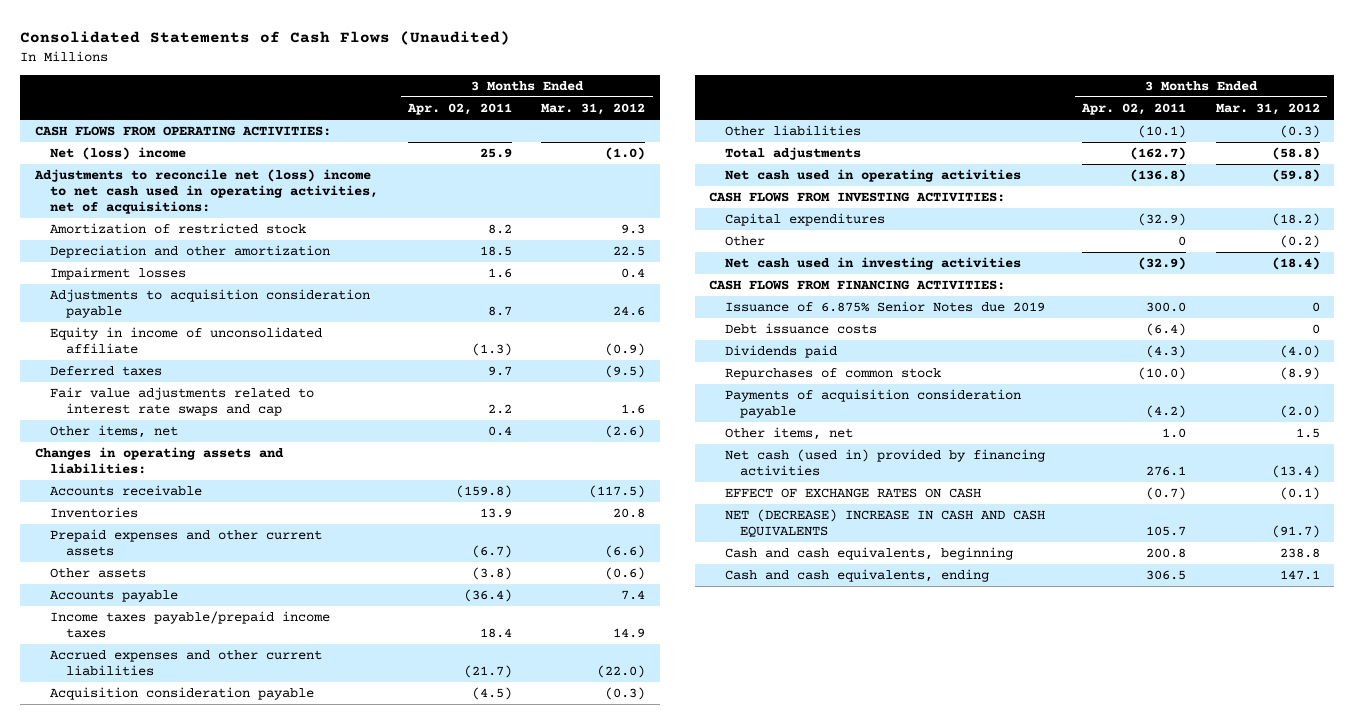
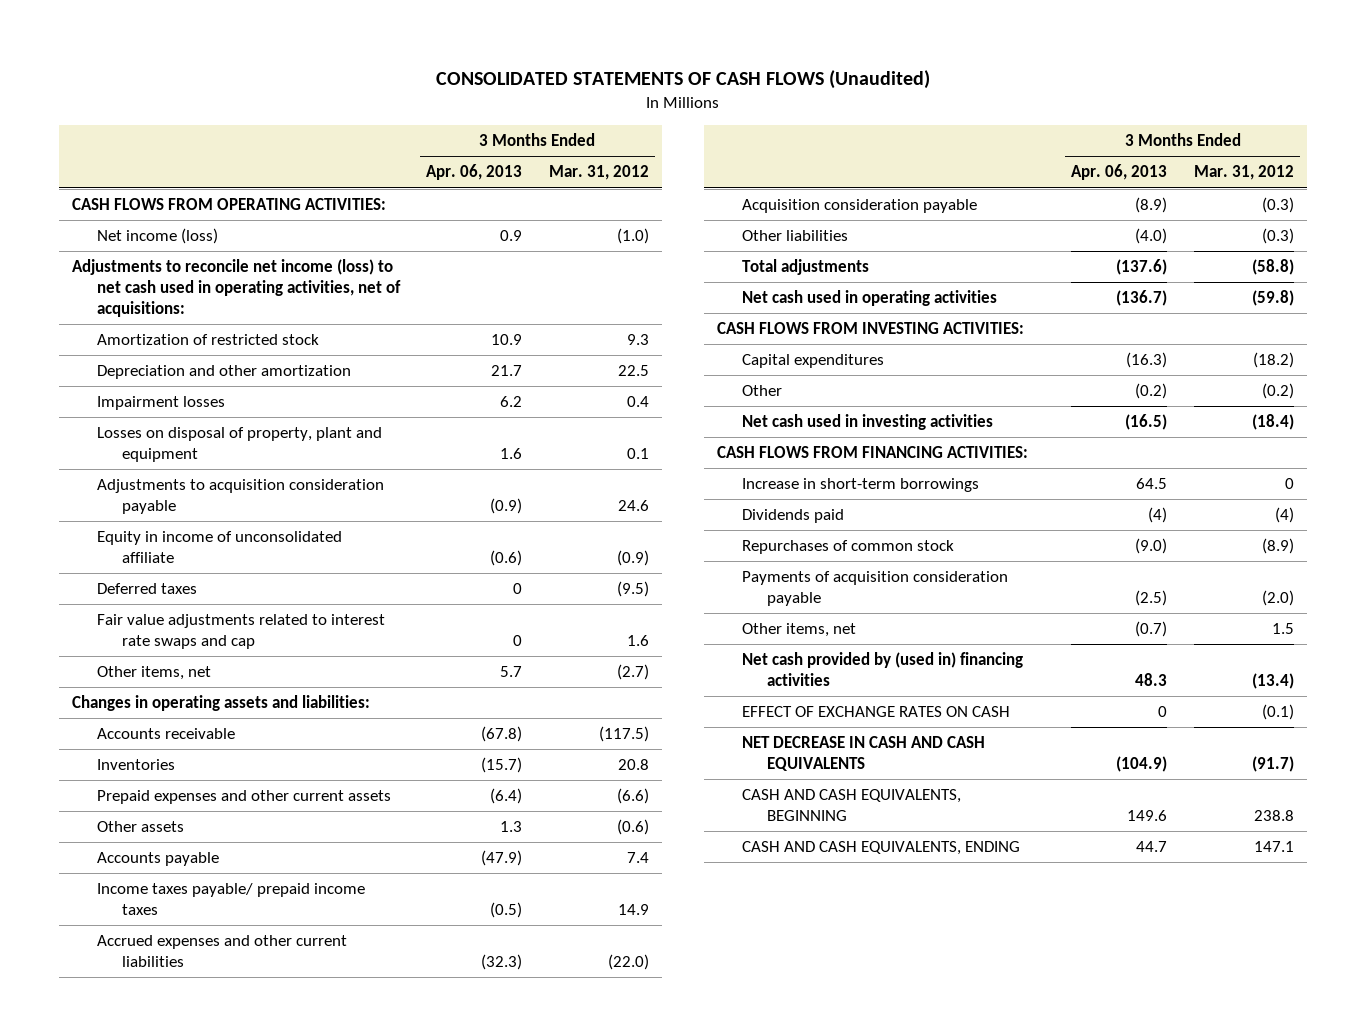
- Consolidated Statements of Cash Flows (Unaudited)
+ CONSOLIDATED STATEMENTS OF CASH FLOWS (Unaudited)
- | 3 Months Ended Apr. 02, 2011 | 3 Months Ended Mar. 31, 2012
+ | 3 Months Ended Apr. 06, 2013 | 3 Months Ended Mar. 31, 2012
- Net (loss) income | 25.9 | (1.0)
- Adjustments to reconcile net (loss) income to net cash used in operating activities, net of acquisitions:
+ Net income (loss) | 0.9 | (1.0)
+ Adjustments to reconcile net income (loss) to net cash used in operating activities, net of acquisitions:
+ Losses on disposal of property, plant and equipment | 1.6 | 0.1
- Other items, net | 0.4 | (2.6)
+ Other items, net | 5.7 | (2.7)
- Income taxes payable/prepaid income taxes | 18.4 | 14.9
+ Income taxes payable/ prepaid income taxes | (0.5) | 14.9
- Issuance of 6.875% Senior Notes due 2019 | 300.0 | 0
- Debt issuance costs | (6.4) | 0
- Dividends paid | (4.3) | (4.0)
+ Increase in short-term borrowings | 64.5 | 0
+ Dividends paid | (4) | (4)
- Net cash (used in) provided by financing activities | 276.1 | (13.4)
+ Net cash provided by (used in) financing activities | 48.3 | (13.4)
- NET (DECREASE) INCREASE IN CASH AND CASH EQUIVALENTS | 105.7 | (91.7)
- Cash and cash equivalents, beginning | 200.8 | 238.8
- Cash and cash equivalents, ending | 306.5 | 147.1
+ NET DECREASE IN CASH AND CASH EQUIVALENTS | (104.9) | (91.7)
+ CASH AND CASH EQUIVALENTS, BEGINNING | 149.6 | 238.8
+ CASH AND CASH EQUIVALENTS, ENDING | 44.7 | 147.1

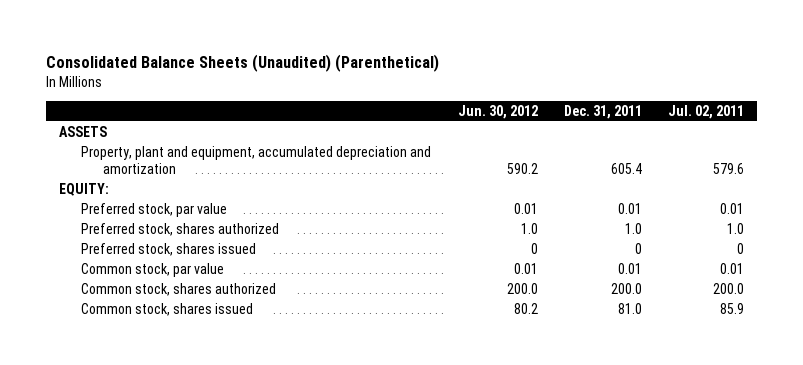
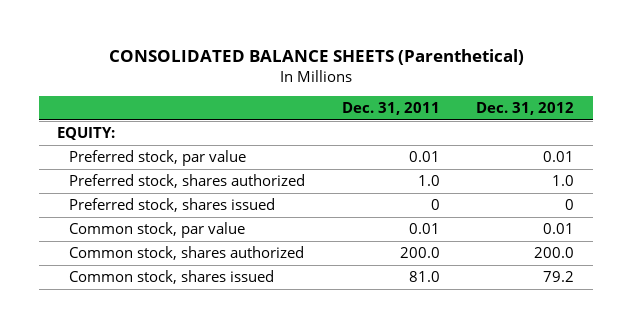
- Consolidated Balance Sheets (Unaudited) (Parenthetical)
+ CONSOLIDATED BALANCE SHEETS (Parenthetical)
- | Jun. 30, 2012 | Dec. 31, 2011 | Jul. 02, 2011
+ | Dec. 31, 2011 | Dec. 31, 2012
- ASSETS
- Property, plant and equipment, accumulated depreciation and amortization | 590.2 | 605.4 | 579.6

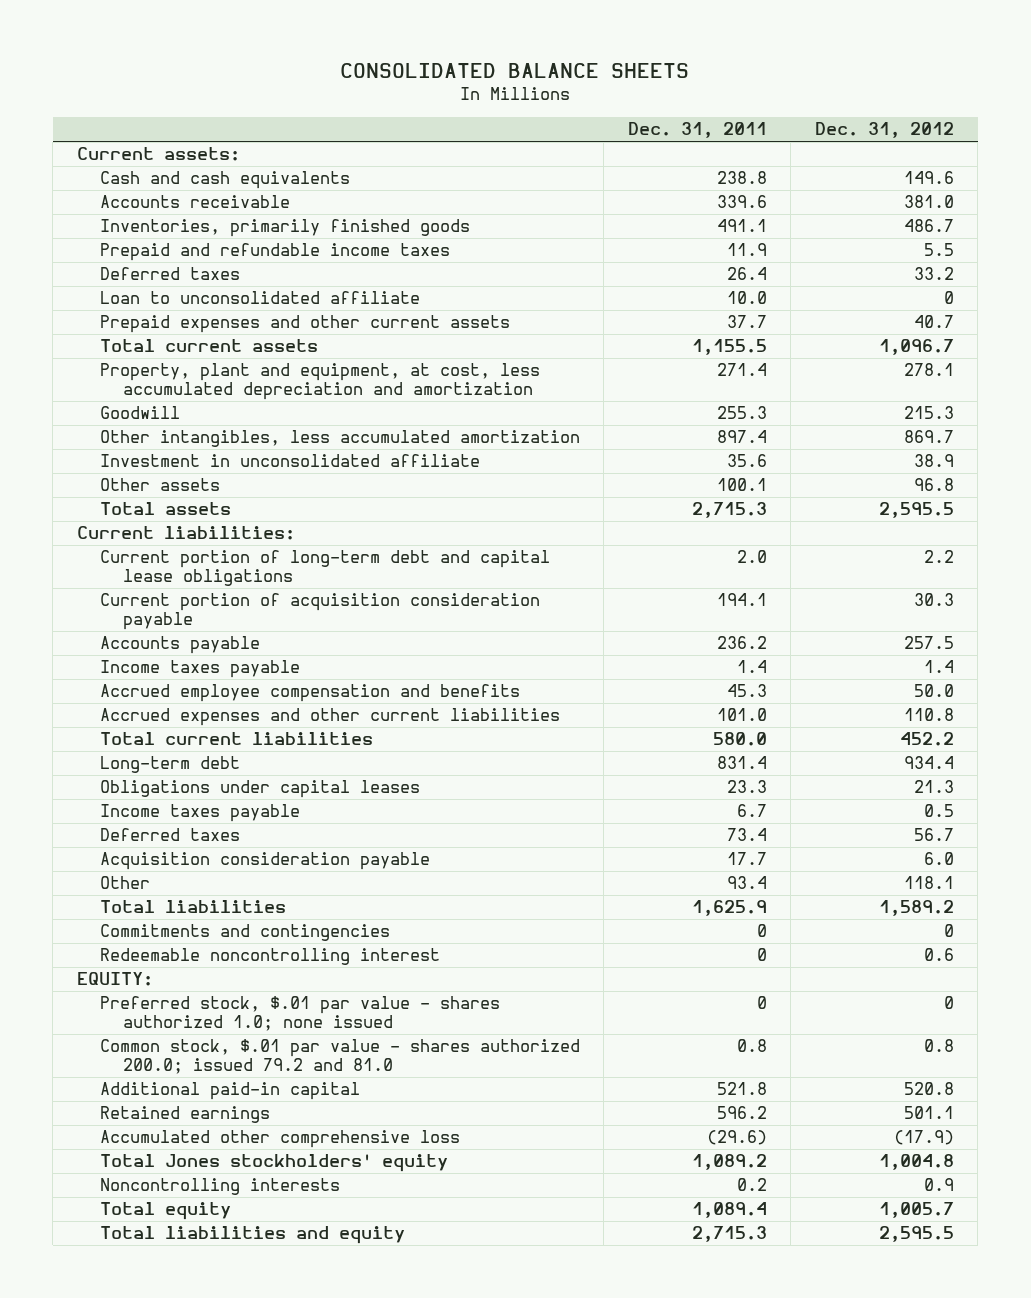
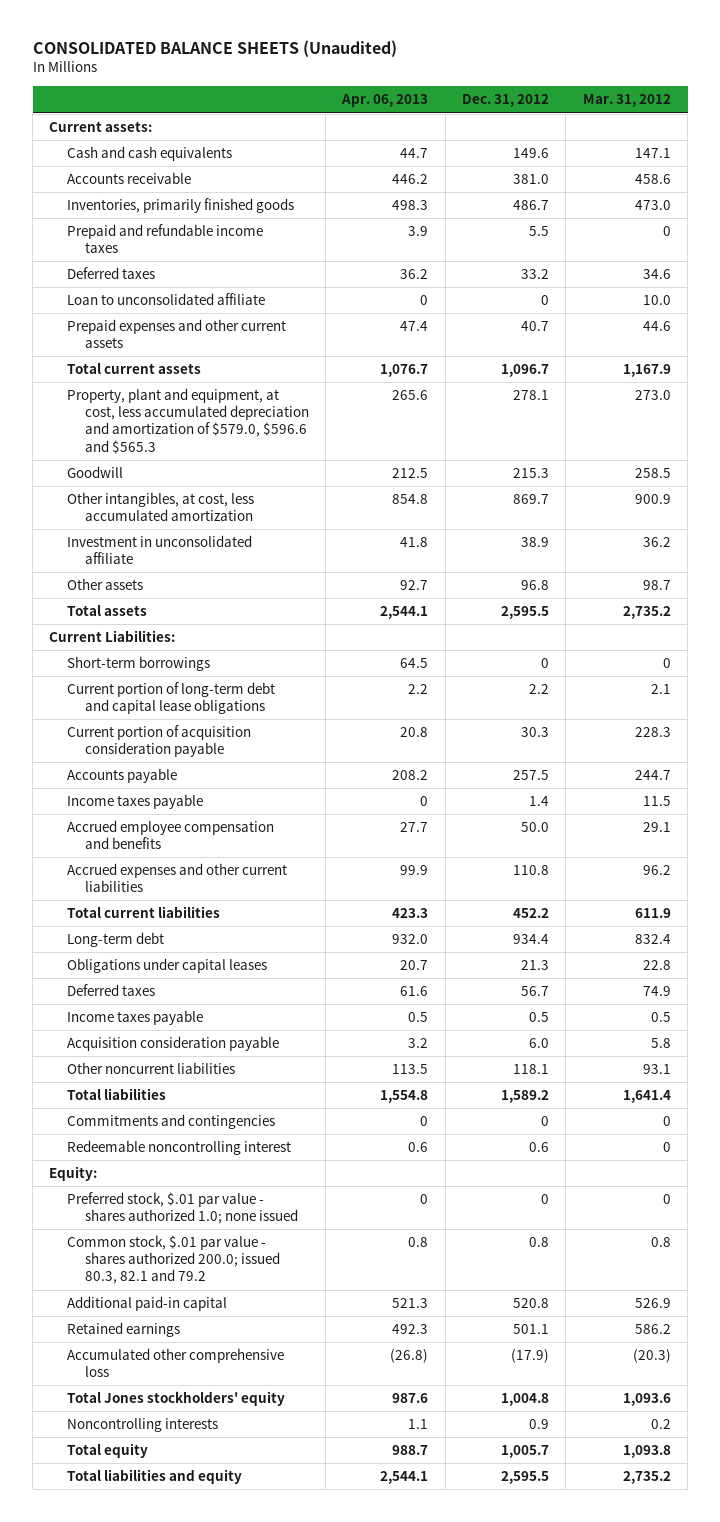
- CONSOLIDATED BALANCE SHEETS
+ CONSOLIDATED BALANCE SHEETS (Unaudited)
- | Dec. 31, 2011 | Dec. 31, 2012
+ | Apr. 06, 2013 | Dec. 31, 2012 | Mar. 31, 2012
- Property, plant and equipment, at cost, less accumulated depreciation and amortization | 271.4 | 278.1
+ Property, plant and equipment, at cost, less accumulated depreciation and amortization of $579.0, $596.6 and $565.3 | 265.6 | 278.1 | 273.0
- Other intangibles, less accumulated amortization | 897.4 | 869.7
+ Other intangibles, at cost, less accumulated amortization | 854.8 | 869.7 | 900.9
- Current liabilities:
+ Current Liabilities:
+ Short-term borrowings | 64.5 | 0 | 0
moved down: Income taxes payable | 0.5 | 0.5 | 0.5
- Other | 93.4 | 118.1
+ Other noncurrent liabilities | 113.5 | 118.1 | 93.1
- EQUITY:
+ Equity:
- Common stock, $.01 par value - shares authorized 200.0; issued 79.2 and 81.0 | 0.8 | 0.8
+ Common stock, $.01 par value - shares authorized 200.0; issued 80.3, 82.1 and 79.2 | 0.8 | 0.8 | 0.8

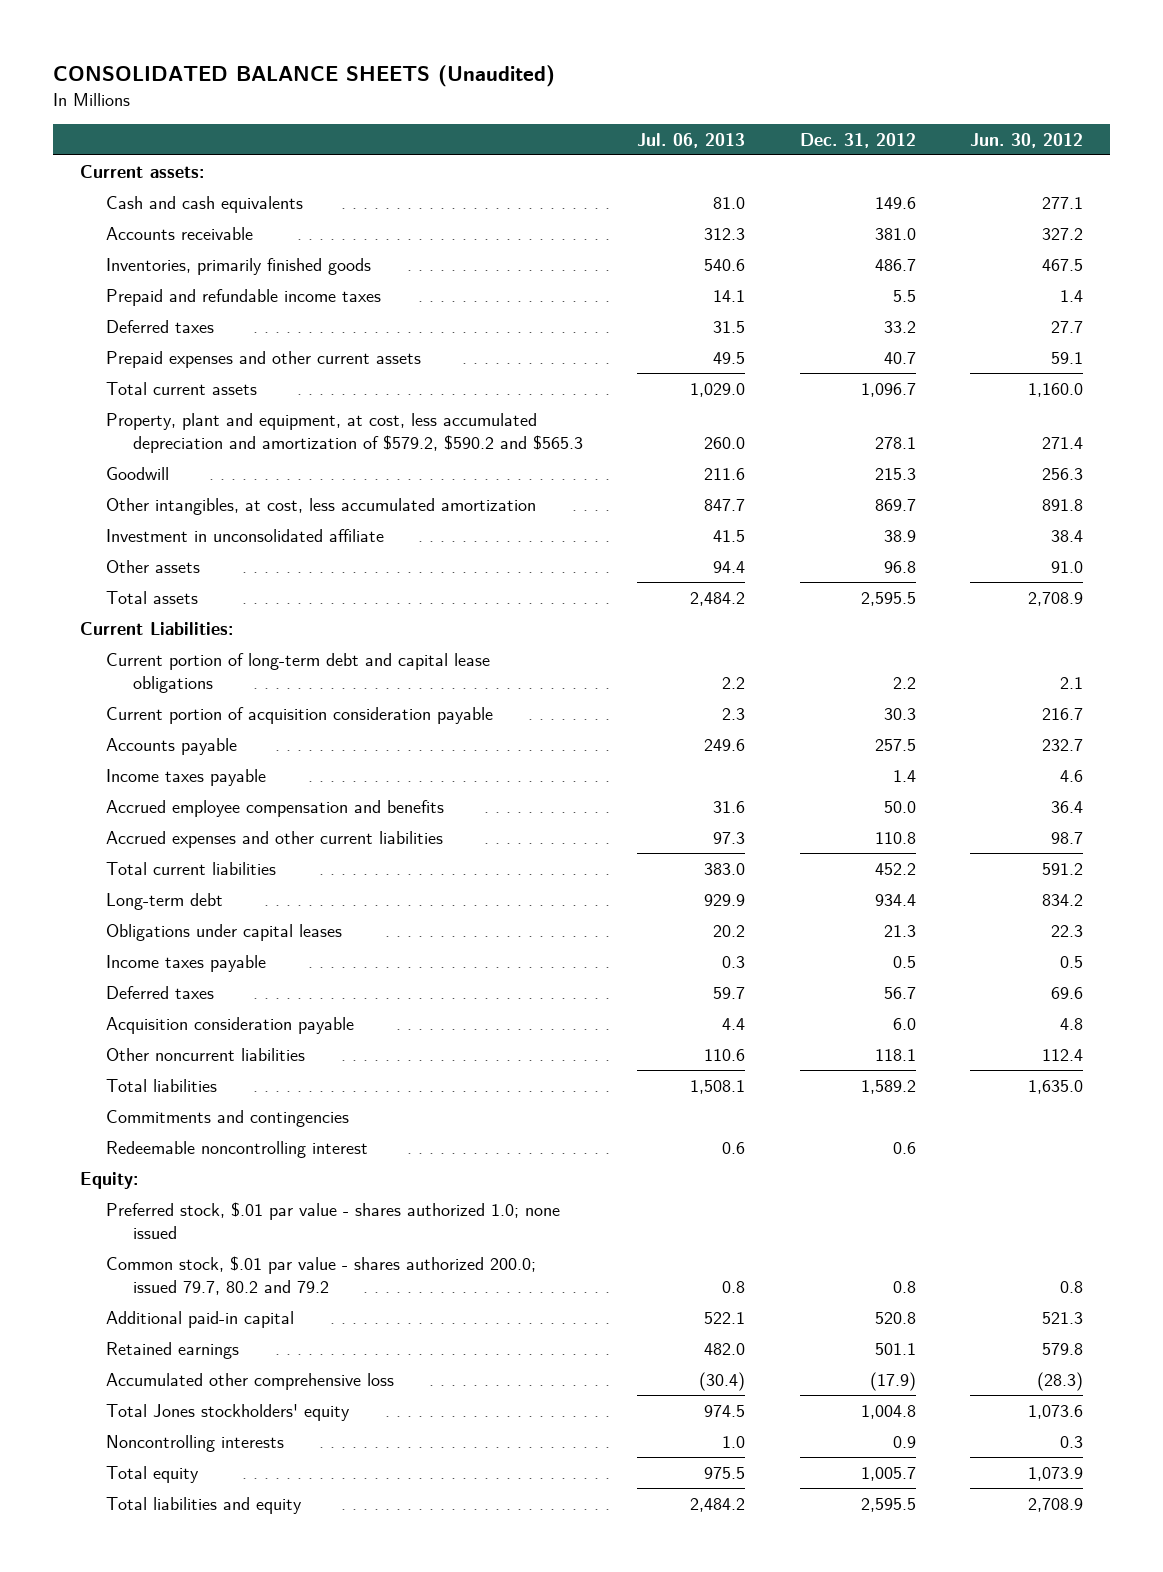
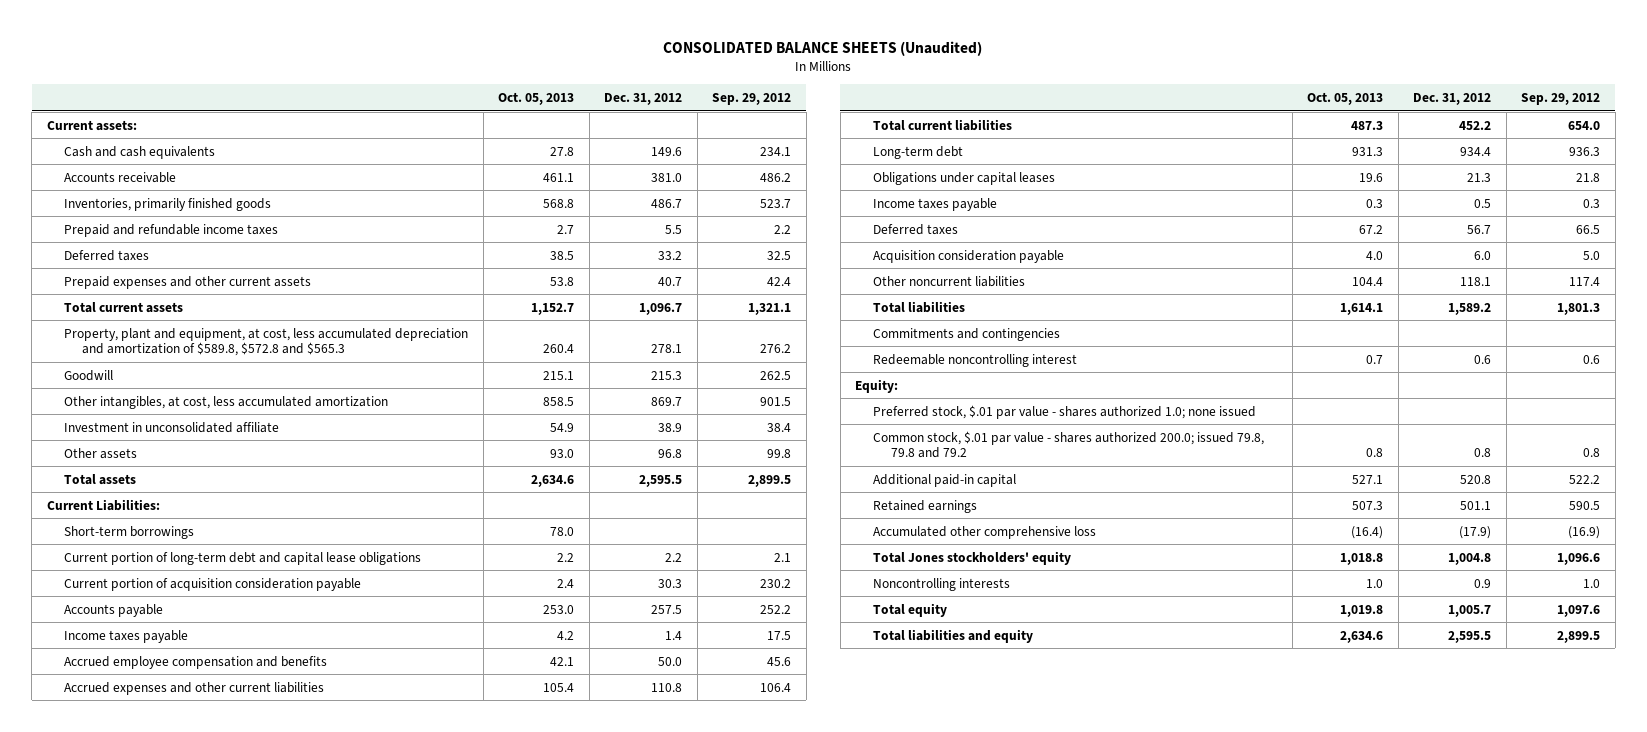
- | Jul. 06, 2013 | Dec. 31, 2012 | Jun. 30, 2012
+ | Oct. 05, 2013 | Dec. 31, 2012 | Sep. 29, 2012
- Property, plant and equipment, at cost, less accumulated depreciation and amortization of $579.2, $590.2 and $565.3 | 260.0 | 278.1 | 271.4
+ Property, plant and equipment, at cost, less accumulated depreciation and amortization of $589.8, $572.8 and $565.3 | 260.4 | 278.1 | 276.2
+ Short-term borrowings | 78.0 | |
- Common stock, $.01 par value - shares authorized 200.0; issued 79.7, 80.2 and 79.2 | 0.8 | 0.8 | 0.8
+ Common stock, $.01 par value - shares authorized 200.0; issued 79.8, 79.8 and 79.2 | 0.8 | 0.8 | 0.8

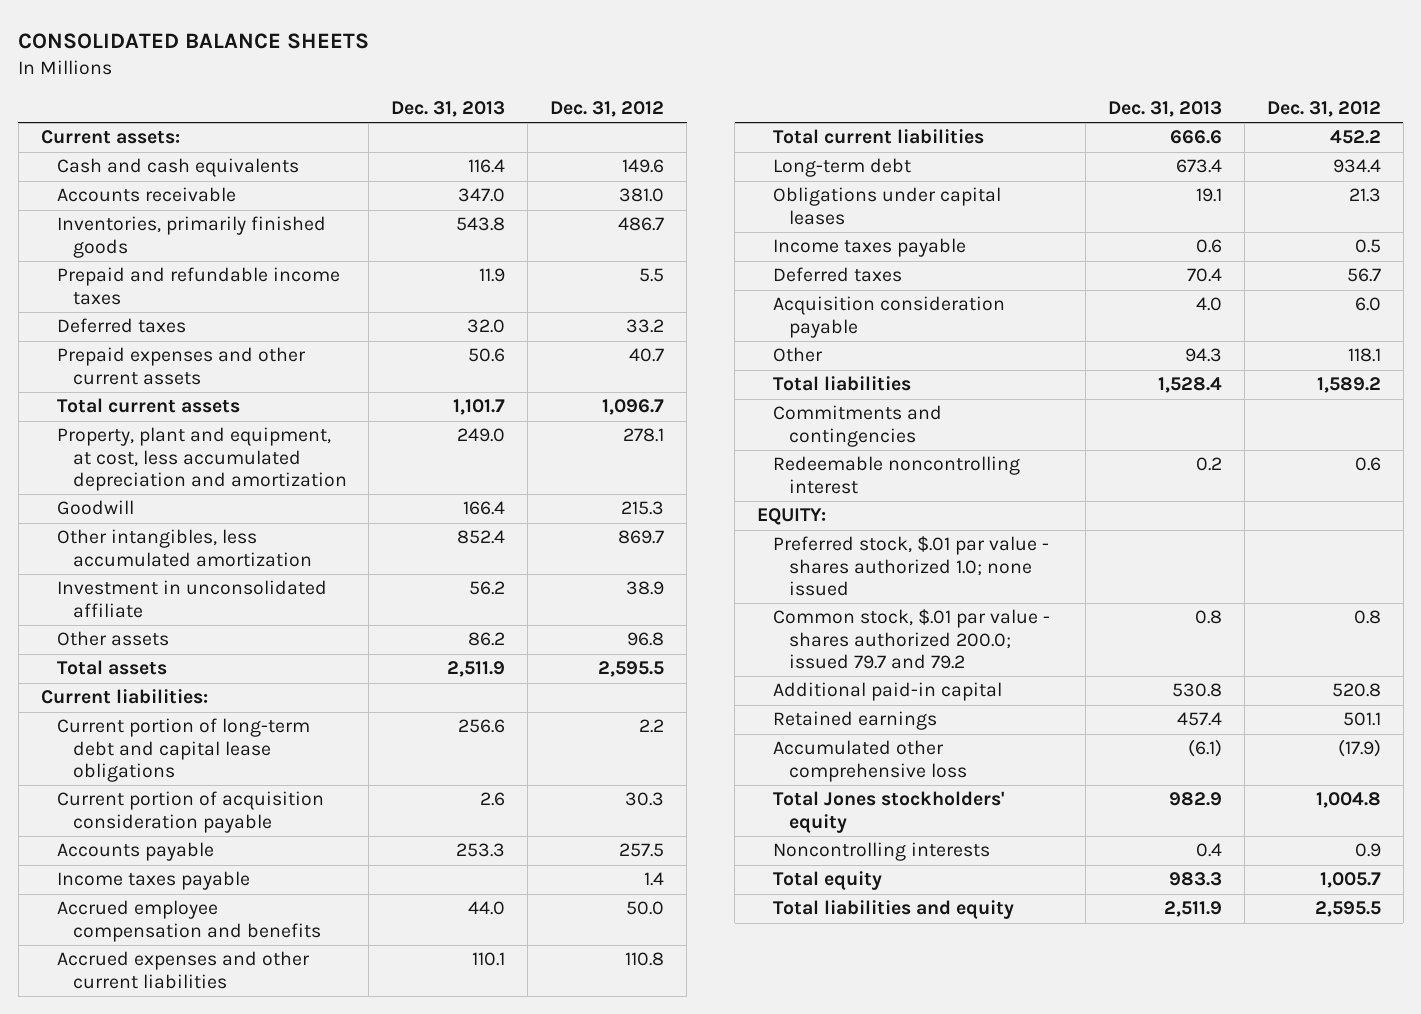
- CONSOLIDATED BALANCE SHEETS (Unaudited)
+ CONSOLIDATED BALANCE SHEETS
- | Oct. 05, 2013 | Dec. 31, 2012 | Sep. 29, 2012
+ | Dec. 31, 2013 | Dec. 31, 2012
- Property, plant and equipment, at cost, less accumulated depreciation and amortization of $589.8, $572.8 and $565.3 | 260.4 | 278.1 | 276.2
+ Property, plant and equipment, at cost, less accumulated depreciation and amortization | 249.0 | 278.1
- Other intangibles, at cost, less accumulated amortization | 858.5 | 869.7 | 901.5
+ Other intangibles, less accumulated amortization | 852.4 | 869.7
- Current Liabilities:
- Short-term borrowings | 78.0 | |
+ Current liabilities:
- Other noncurrent liabilities | 104.4 | 118.1 | 117.4
+ Other | 94.3 | 118.1
- Equity:
+ EQUITY:
- Common stock, $.01 par value - shares authorized 200.0; issued 79.8, 79.8 and 79.2 | 0.8 | 0.8 | 0.8
+ Common stock, $.01 par value - shares authorized 200.0; issued 79.7 and 79.2 | 0.8 | 0.8

